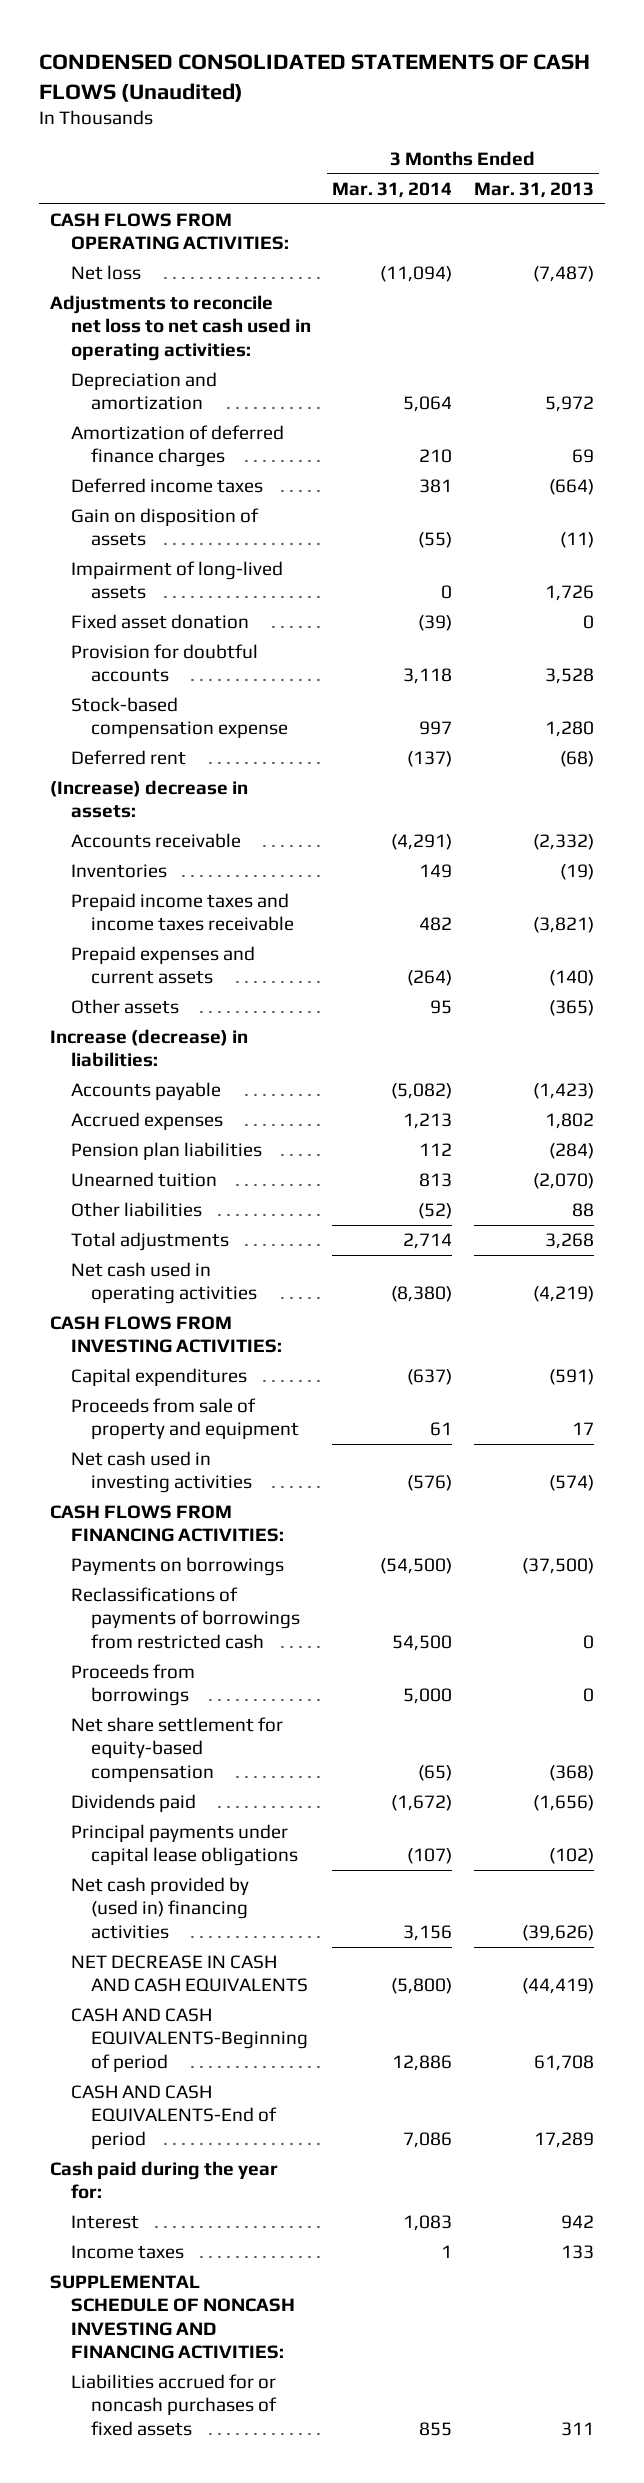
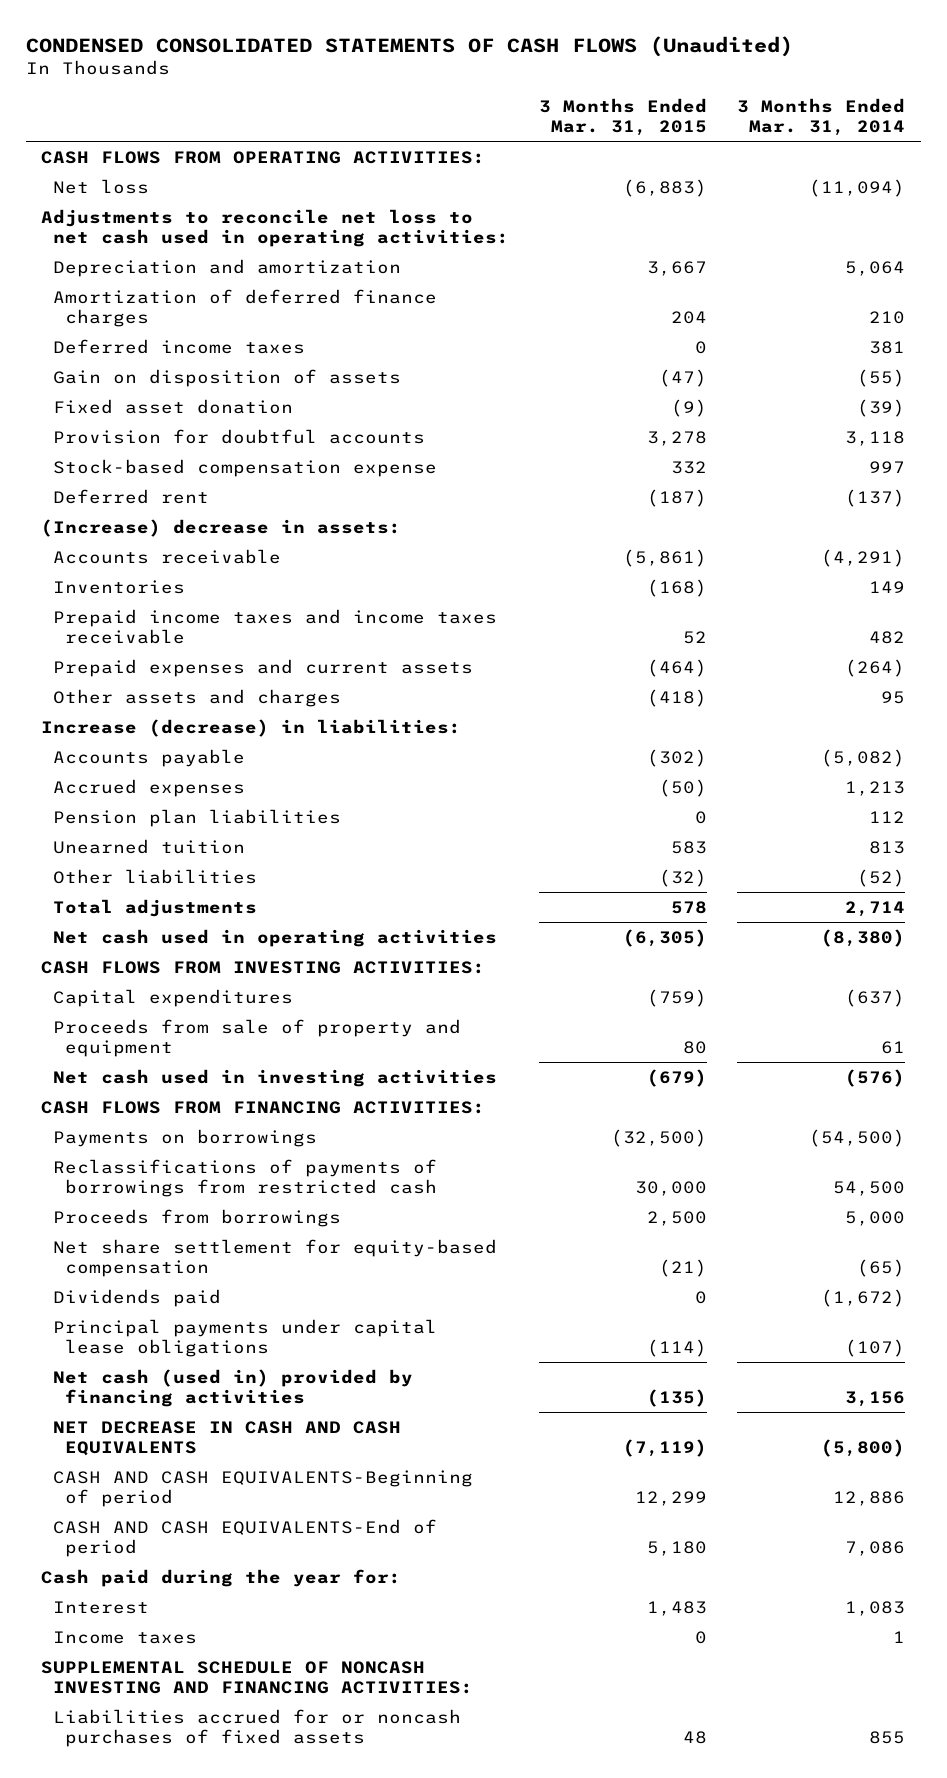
- | 3 Months Ended Mar. 31, 2014 | 3 Months Ended Mar. 31, 2013
+ | 3 Months Ended Mar. 31, 2015 | 3 Months Ended Mar. 31, 2014
- Impairment of long-lived assets | 0 | 1,726
- Other assets | 95 | (365)
+ Other assets and charges | (418) | 95
- Net cash provided by (used in) financing activities | 3,156 | (39,626)
+ Net cash (used in) provided by financing activities | (135) | 3,156

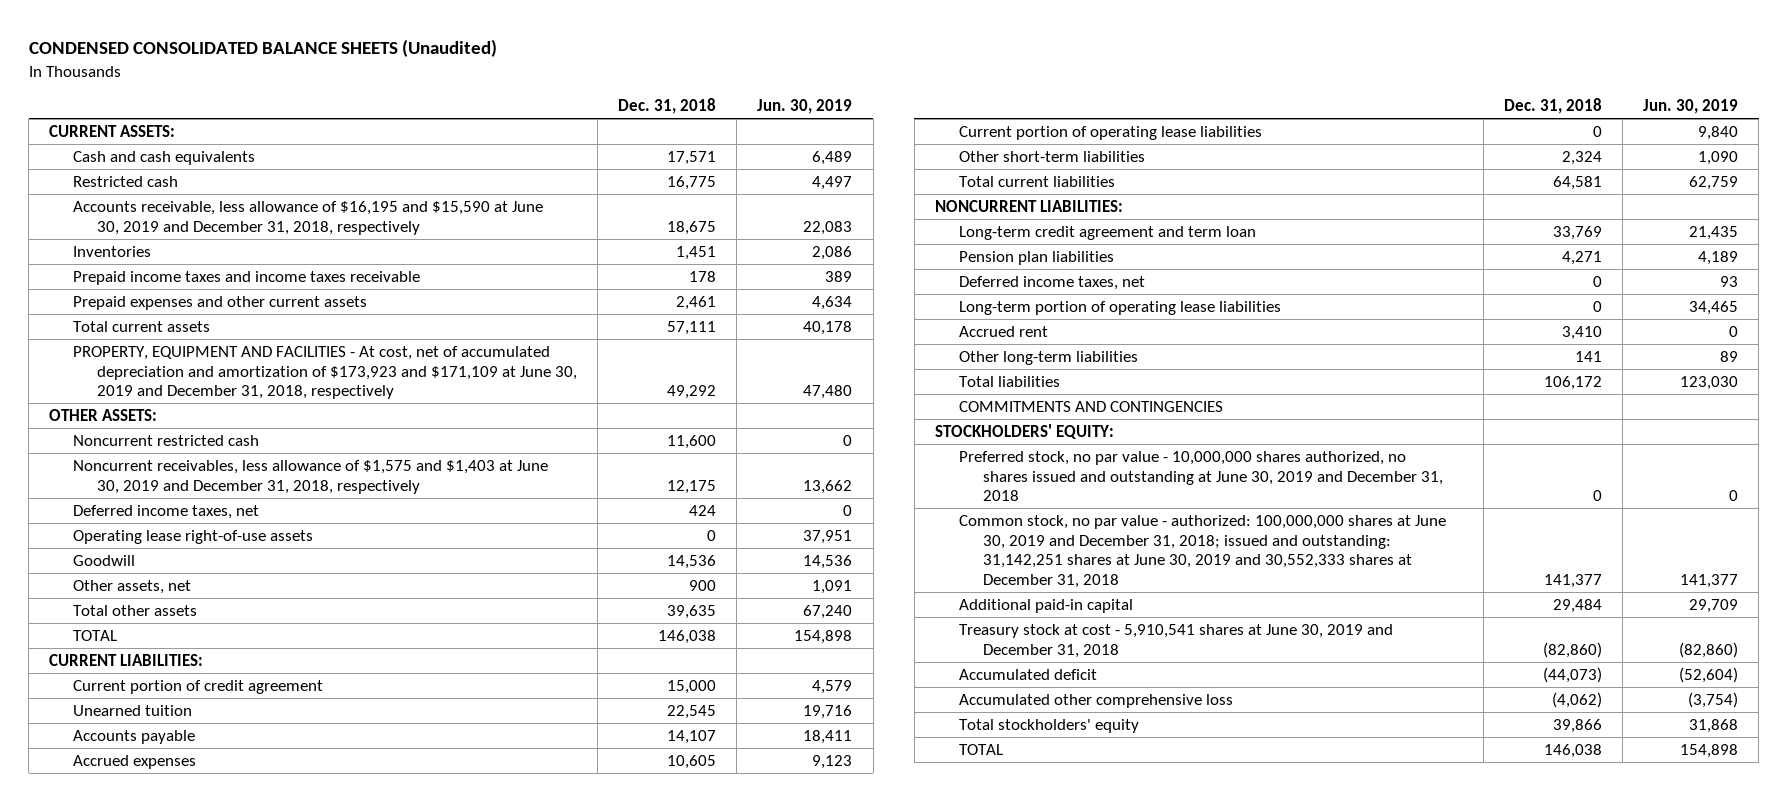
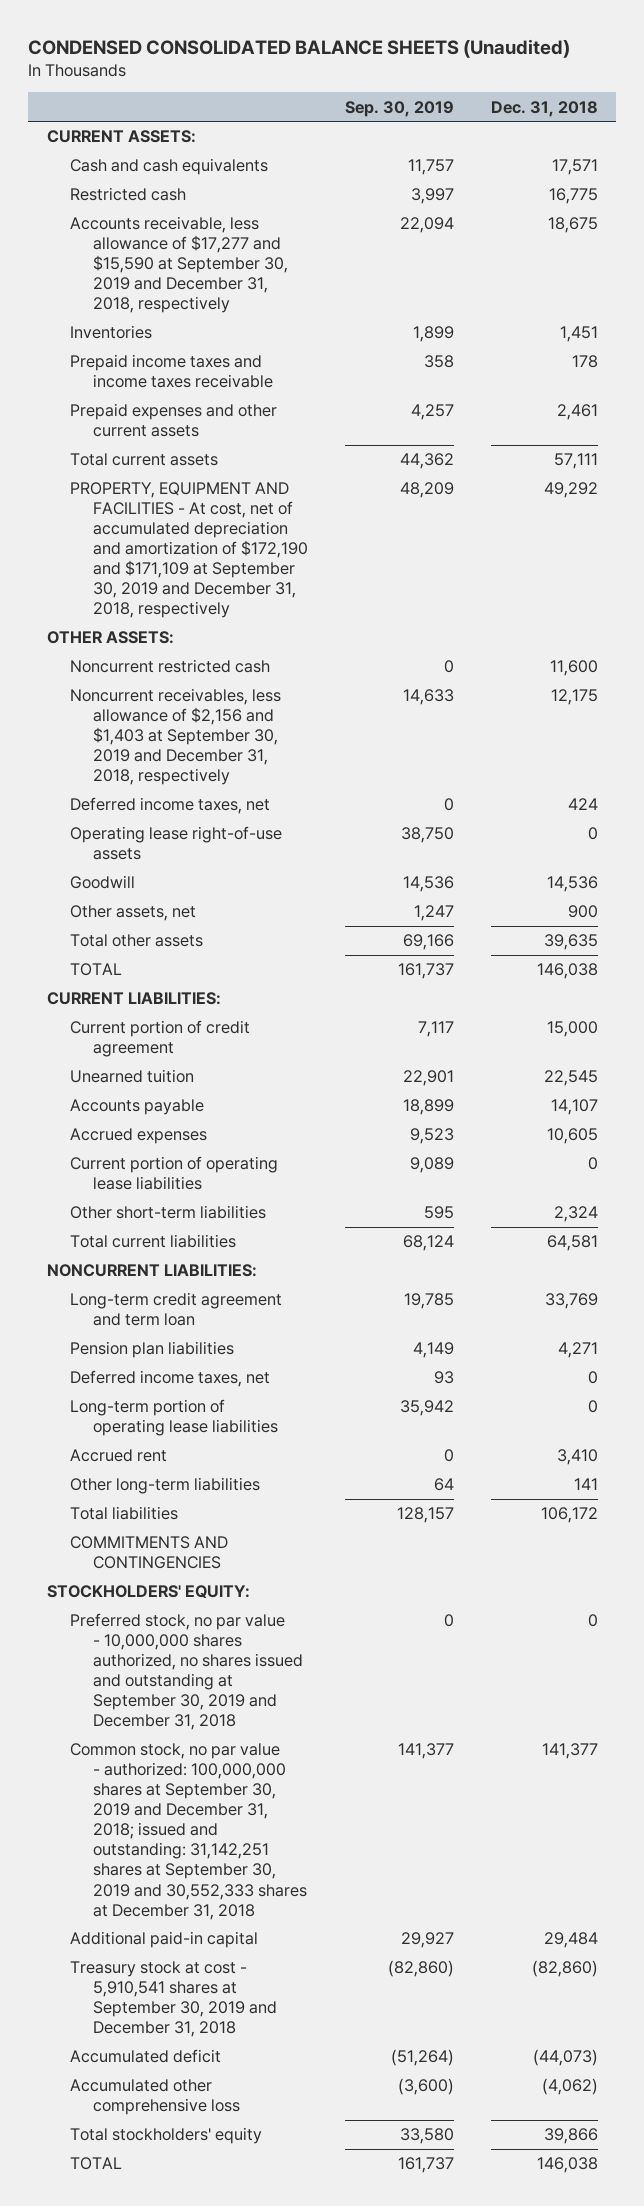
- | Dec. 31, 2018 | Jun. 30, 2019
+ | Sep. 30, 2019 | Dec. 31, 2018
- Accounts receivable, less allowance of $16,195 and $15,590 at June 30, 2019 and December 31, 2018, respectively | 18,675 | 22,083
+ Accounts receivable, less allowance of $17,277 and $15,590 at September 30, 2019 and December 31, 2018, respectively | 22,094 | 18,675
- PROPERTY, EQUIPMENT AND FACILITIES - At cost, net of accumulated depreciation and amortization of $173,923 and $171,109 at June 30, 2019 and December 31, 2018, respectively | 49,292 | 47,480
+ PROPERTY, EQUIPMENT AND FACILITIES - At cost, net of accumulated depreciation and amortization of $172,190 and $171,109 at September 30, 2019 and December 31, 2018, respectively | 48,209 | 49,292
- Noncurrent receivables, less allowance of $1,575 and $1,403 at June 30, 2019 and December 31, 2018, respectively | 12,175 | 13,662
+ Noncurrent receivables, less allowance of $2,156 and $1,403 at September 30, 2019 and December 31, 2018, respectively | 14,633 | 12,175
- Preferred stock, no par value - 10,000,000 shares authorized, no shares issued and outstanding at June 30, 2019 and December 31, 2018 | 0 | 0
- Common stock, no par value - authorized: 100,000,000 shares at June 30, 2019 and December 31, 2018; issued and outstanding: 31,142,251 shares at June 30, 2019 and 30,552,333 shares at December 31, 2018 | 141,377 | 141,377
+ Preferred stock, no par value - 10,000,000 shares authorized, no shares issued and outstanding at September 30, 2019 and December 31, 2018 | 0 | 0
+ Common stock, no par value - authorized: 100,000,000 shares at September 30, 2019 and December 31, 2018; issued and outstanding: 31,142,251 shares at September 30, 2019 and 30,552,333 shares at December 31, 2018 | 141,377 | 141,377
- Treasury stock at cost - 5,910,541 shares at June 30, 2019 and December 31, 2018 | (82,860) | (82,860)
+ Treasury stock at cost - 5,910,541 shares at September 30, 2019 and December 31, 2018 | (82,860) | (82,860)

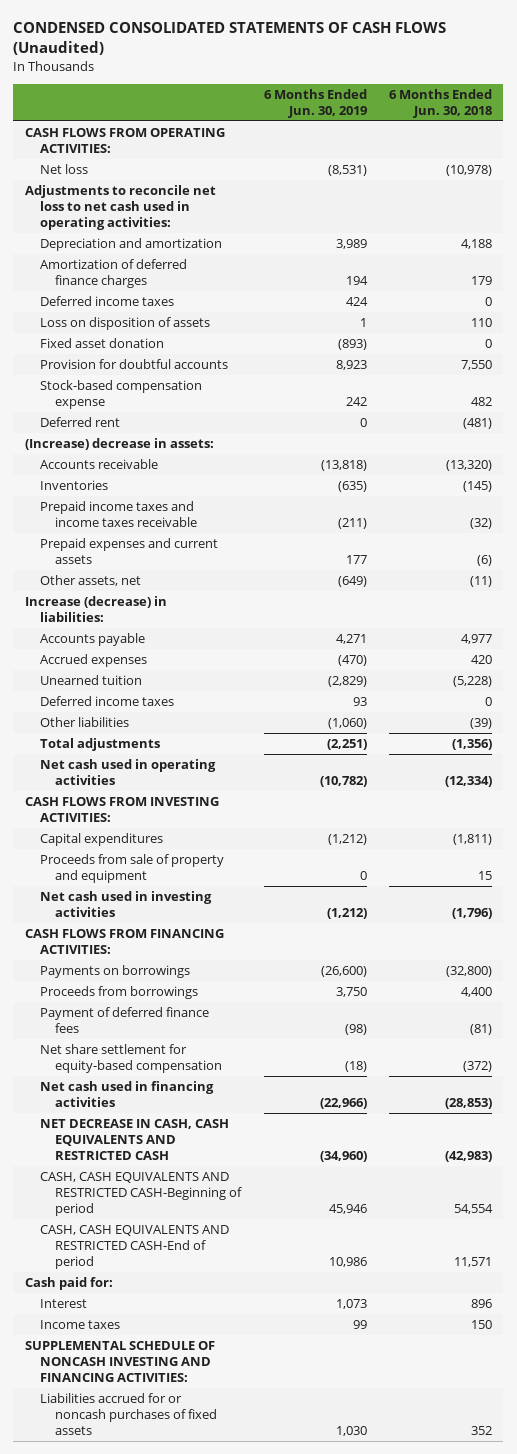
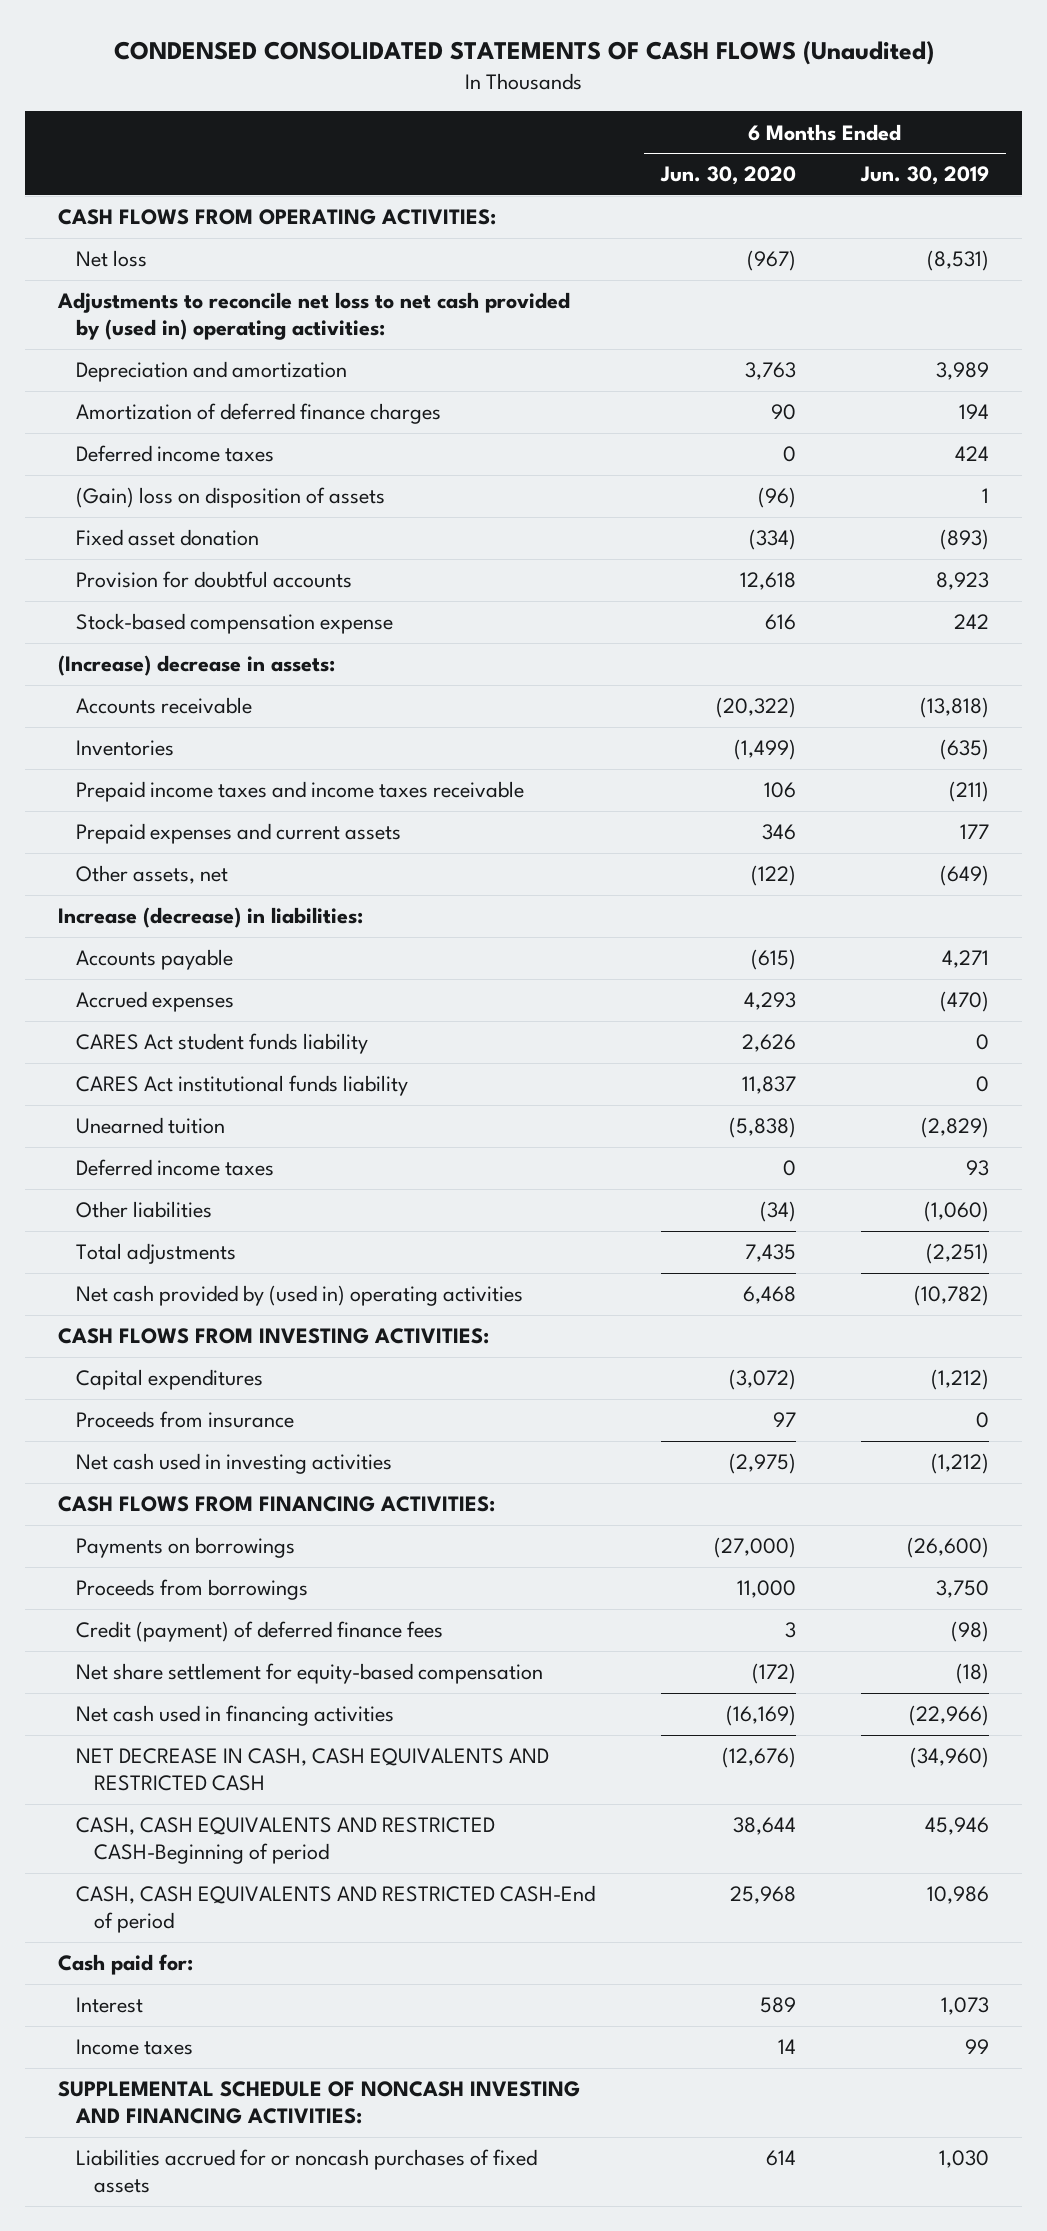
- | 6 Months Ended Jun. 30, 2019 | 6 Months Ended Jun. 30, 2018
+ | 6 Months Ended Jun. 30, 2020 | 6 Months Ended Jun. 30, 2019
- Adjustments to reconcile net loss to net cash used in operating activities:
+ Adjustments to reconcile net loss to net cash provided by (used in) operating activities:
- Loss on disposition of assets | 1 | 110
+ (Gain) loss on disposition of assets | (96) | 1
- Deferred rent | 0 | (481)
+ CARES Act student funds liability | 2,626 | 0
+ CARES Act institutional funds liability | 11,837 | 0
- Net cash used in operating activities | (10,782) | (12,334)
+ Net cash provided by (used in) operating activities | 6,468 | (10,782)
- Proceeds from sale of property and equipment | 0 | 15
+ Proceeds from insurance | 97 | 0
- Payment of deferred finance fees | (98) | (81)
+ Credit (payment) of deferred finance fees | 3 | (98)

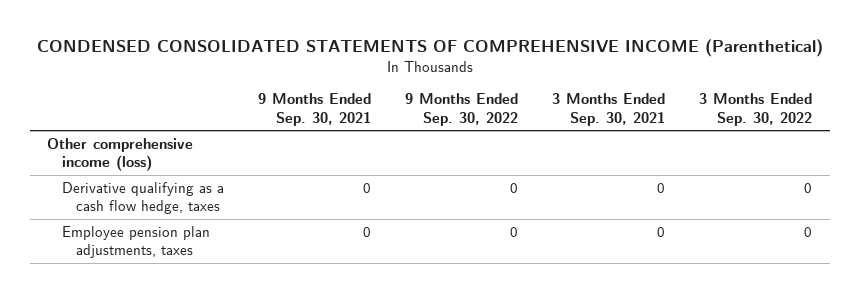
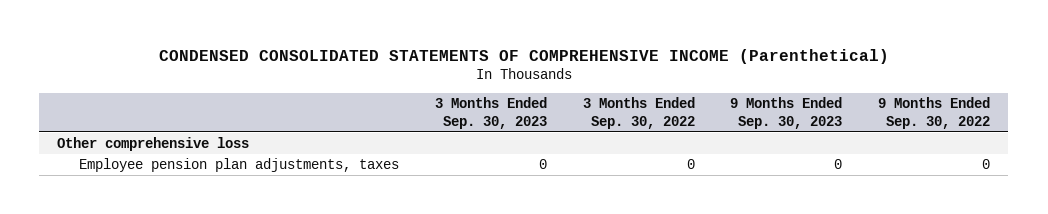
- | 9 Months Ended Sep. 30, 2021 | 9 Months Ended Sep. 30, 2022 | 3 Months Ended Sep. 30, 2021 | 3 Months Ended Sep. 30, 2022
+ | 3 Months Ended Sep. 30, 2023 | 3 Months Ended Sep. 30, 2022 | 9 Months Ended Sep. 30, 2023 | 9 Months Ended Sep. 30, 2022
- Other comprehensive income (loss)
- Derivative qualifying as a cash flow hedge, taxes | 0 | 0 | 0 | 0
+ Other comprehensive loss

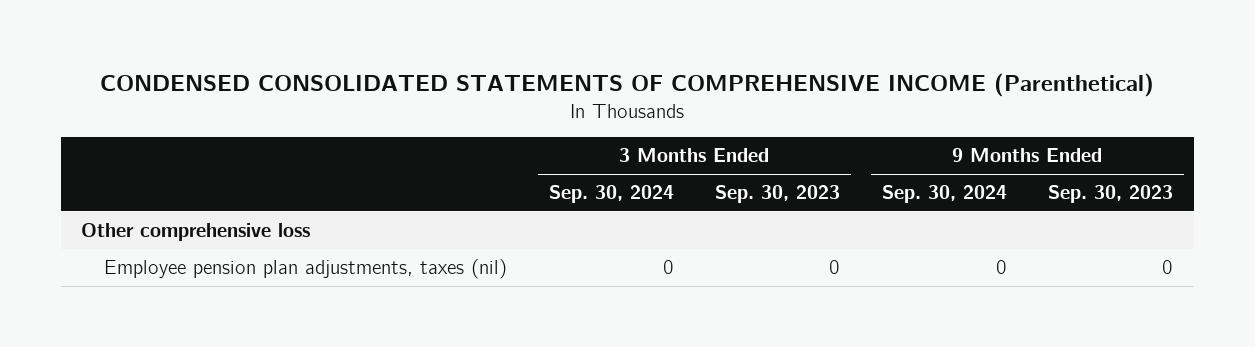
- | 3 Months Ended Sep. 30, 2023 | 3 Months Ended Sep. 30, 2022 | 9 Months Ended Sep. 30, 2023 | 9 Months Ended Sep. 30, 2022
+ | 3 Months Ended Sep. 30, 2024 | 3 Months Ended Sep. 30, 2023 | 9 Months Ended Sep. 30, 2024 | 9 Months Ended Sep. 30, 2023
- Employee pension plan adjustments, taxes | 0 | 0 | 0 | 0
+ Employee pension plan adjustments, taxes (nil) | 0 | 0 | 0 | 0

